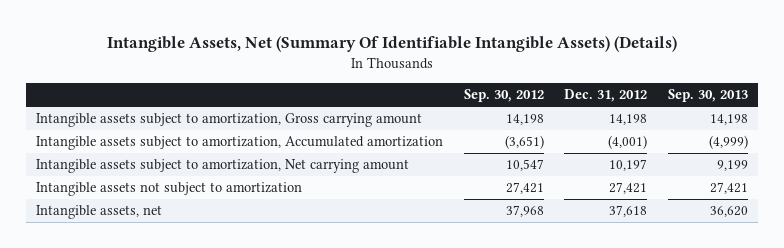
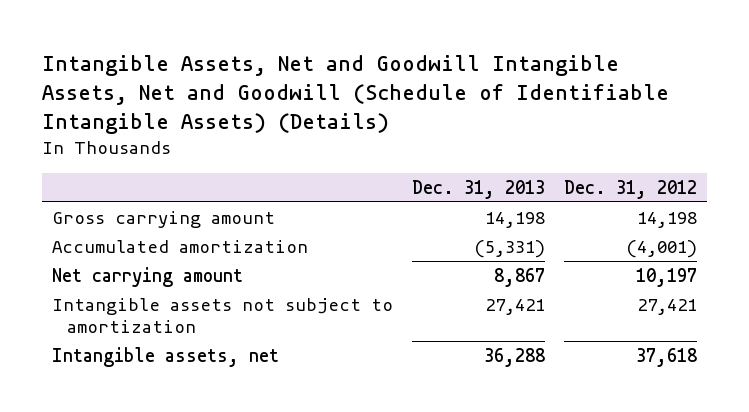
- Intangible Assets, Net (Summary Of Identifiable Intangible Assets) (Details)
+ Intangible Assets, Net and Goodwill Intangible Assets, Net and Goodwill (Schedule of Identifiable Intangible Assets) (Details)
- | Sep. 30, 2012 | Dec. 31, 2012 | Sep. 30, 2013
+ | Dec. 31, 2013 | Dec. 31, 2012
- Intangible assets subject to amortization, Gross carrying amount | 14,198 | 14,198 | 14,198
- Intangible assets subject to amortization, Accumulated amortization | (3,651) | (4,001) | (4,999)
- Intangible assets subject to amortization, Net carrying amount | 10,547 | 10,197 | 9,199
+ Gross carrying amount | 14,198 | 14,198
+ Accumulated amortization | (5,331) | (4,001)
+ Net carrying amount | 8,867 | 10,197

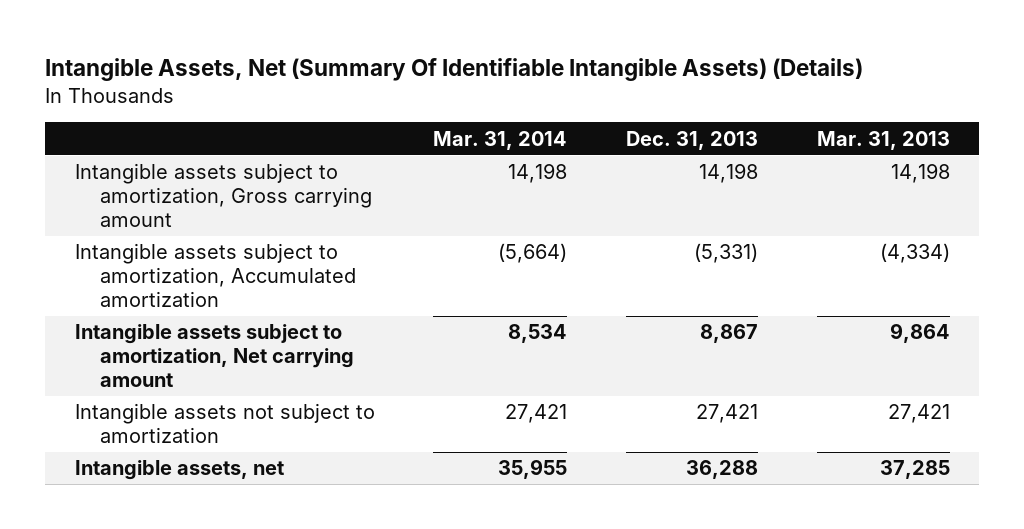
- Intangible Assets, Net and Goodwill Intangible Assets, Net and Goodwill (Schedule of Identifiable Intangible Assets) (Details)
+ Intangible Assets, Net (Summary Of Identifiable Intangible Assets) (Details)
- | Dec. 31, 2013 | Dec. 31, 2012
+ | Mar. 31, 2014 | Dec. 31, 2013 | Mar. 31, 2013
- Gross carrying amount | 14,198 | 14,198
- Accumulated amortization | (5,331) | (4,001)
- Net carrying amount | 8,867 | 10,197
+ Intangible assets subject to amortization, Gross carrying amount | 14,198 | 14,198 | 14,198
+ Intangible assets subject to amortization, Accumulated amortization | (5,664) | (5,331) | (4,334)
+ Intangible assets subject to amortization, Net carrying amount | 8,534 | 8,867 | 9,864

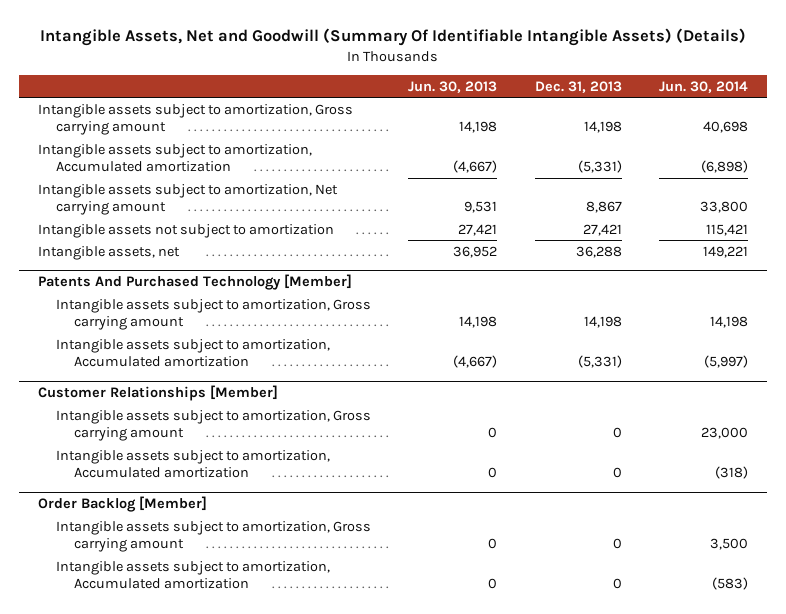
- Intangible Assets, Net (Summary Of Identifiable Intangible Assets) (Details)
+ Intangible Assets, Net and Goodwill (Summary Of Identifiable Intangible Assets) (Details)
- | Mar. 31, 2014 | Dec. 31, 2013 | Mar. 31, 2013
+ | Jun. 30, 2013 | Dec. 31, 2013 | Jun. 30, 2014
+ Patents And Purchased Technology [Member]
+ Intangible assets subject to amortization, Gross carrying amount | 14,198 | 14,198 | 14,198
+ Intangible assets subject to amortization, Accumulated amortization | (4,667) | (5,331) | (5,997)
+ Customer Relationships [Member]
+ Intangible assets subject to amortization, Gross carrying amount | 0 | 0 | 23,000
+ Intangible assets subject to amortization, Accumulated amortization | 0 | 0 | (318)
+ Order Backlog [Member]
+ Intangible assets subject to amortization, Gross carrying amount | 0 | 0 | 3,500
+ Intangible assets subject to amortization, Accumulated amortization | 0 | 0 | (583)

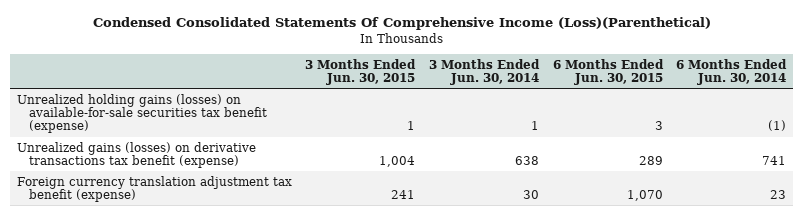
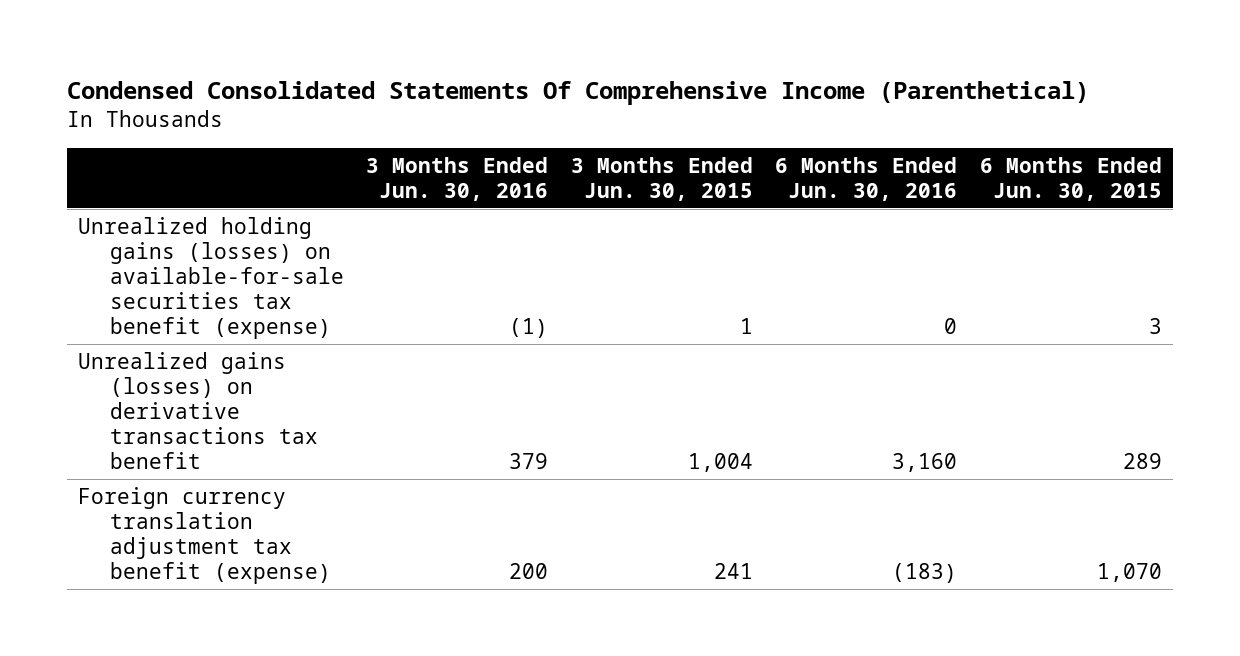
- Condensed Consolidated Statements Of Comprehensive Income (Loss)(Parenthetical)
+ Condensed Consolidated Statements Of Comprehensive Income (Parenthetical)
- | 3 Months Ended Jun. 30, 2015 | 3 Months Ended Jun. 30, 2014 | 6 Months Ended Jun. 30, 2015 | 6 Months Ended Jun. 30, 2014
+ | 3 Months Ended Jun. 30, 2016 | 3 Months Ended Jun. 30, 2015 | 6 Months Ended Jun. 30, 2016 | 6 Months Ended Jun. 30, 2015
- Unrealized gains (losses) on derivative transactions tax benefit (expense) | 1,004 | 638 | 289 | 741
+ Unrealized gains (losses) on derivative transactions tax benefit | 379 | 1,004 | 3,160 | 289

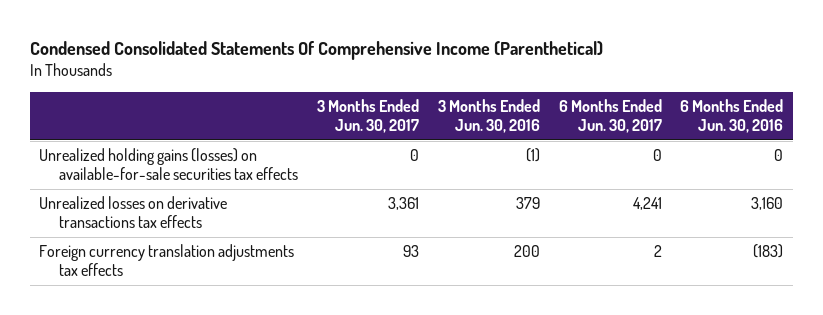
- | 3 Months Ended Jun. 30, 2016 | 3 Months Ended Jun. 30, 2015 | 6 Months Ended Jun. 30, 2016 | 6 Months Ended Jun. 30, 2015
+ | 3 Months Ended Jun. 30, 2017 | 3 Months Ended Jun. 30, 2016 | 6 Months Ended Jun. 30, 2017 | 6 Months Ended Jun. 30, 2016
- Unrealized holding gains (losses) on available-for-sale securities tax benefit (expense) | (1) | 1 | 0 | 3
- Unrealized gains (losses) on derivative transactions tax benefit | 379 | 1,004 | 3,160 | 289
- Foreign currency translation adjustment tax benefit (expense) | 200 | 241 | (183) | 1,070
+ Unrealized holding gains (losses) on available-for-sale securities tax effects | 0 | (1) | 0 | 0
+ Unrealized losses on derivative transactions tax effects | 3,361 | 379 | 4,241 | 3,160
+ Foreign currency translation adjustments tax effects | 93 | 200 | 2 | (183)

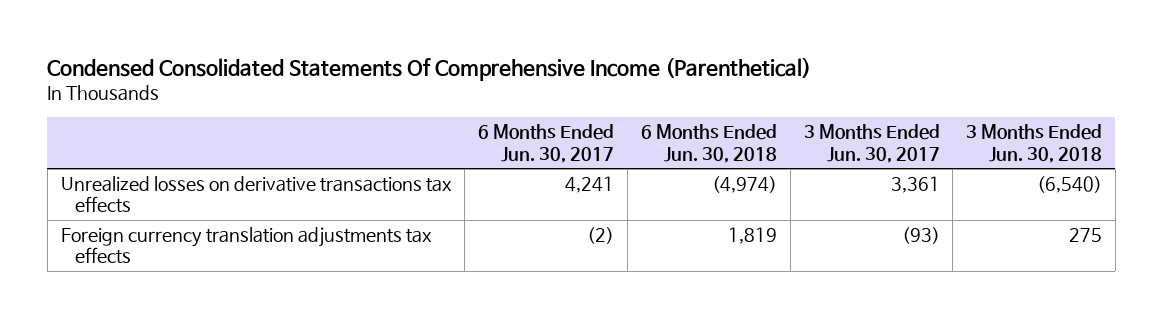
- | 3 Months Ended Jun. 30, 2017 | 3 Months Ended Jun. 30, 2016 | 6 Months Ended Jun. 30, 2017 | 6 Months Ended Jun. 30, 2016
+ | 6 Months Ended Jun. 30, 2017 | 6 Months Ended Jun. 30, 2018 | 3 Months Ended Jun. 30, 2017 | 3 Months Ended Jun. 30, 2018
- Unrealized holding gains (losses) on available-for-sale securities tax effects | 0 | (1) | 0 | 0
- Foreign currency translation adjustments tax effects | 93 | 200 | 2 | (183)
+ Foreign currency translation adjustments tax effects | (2) | 1,819 | (93) | 275

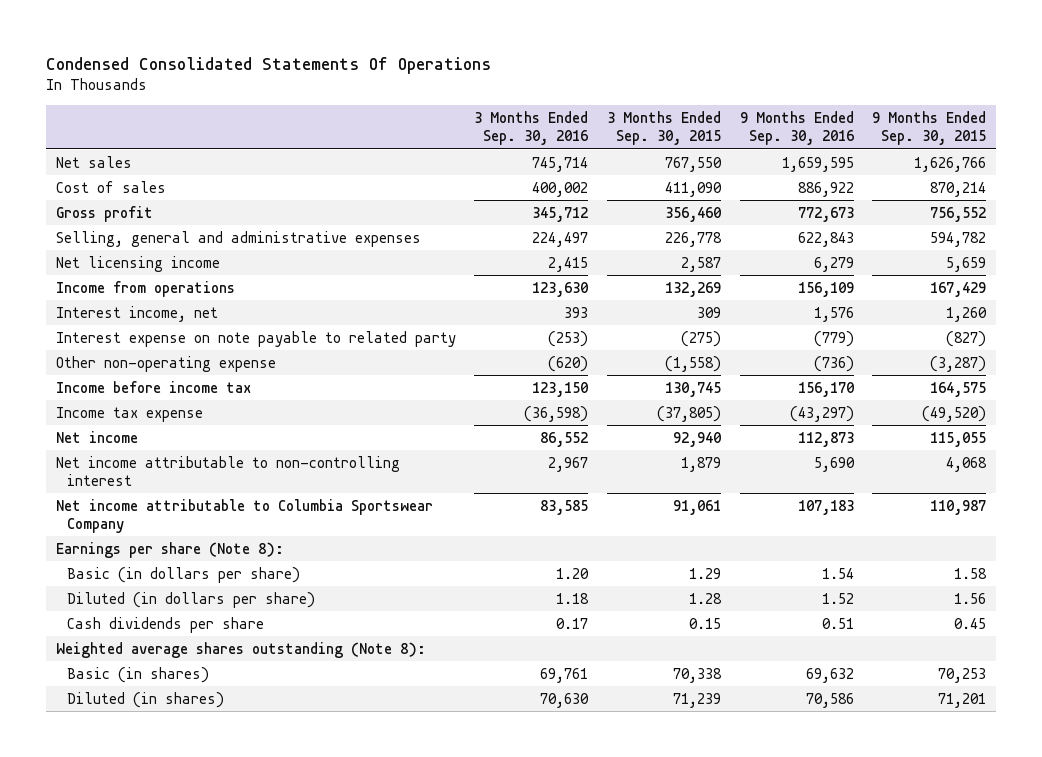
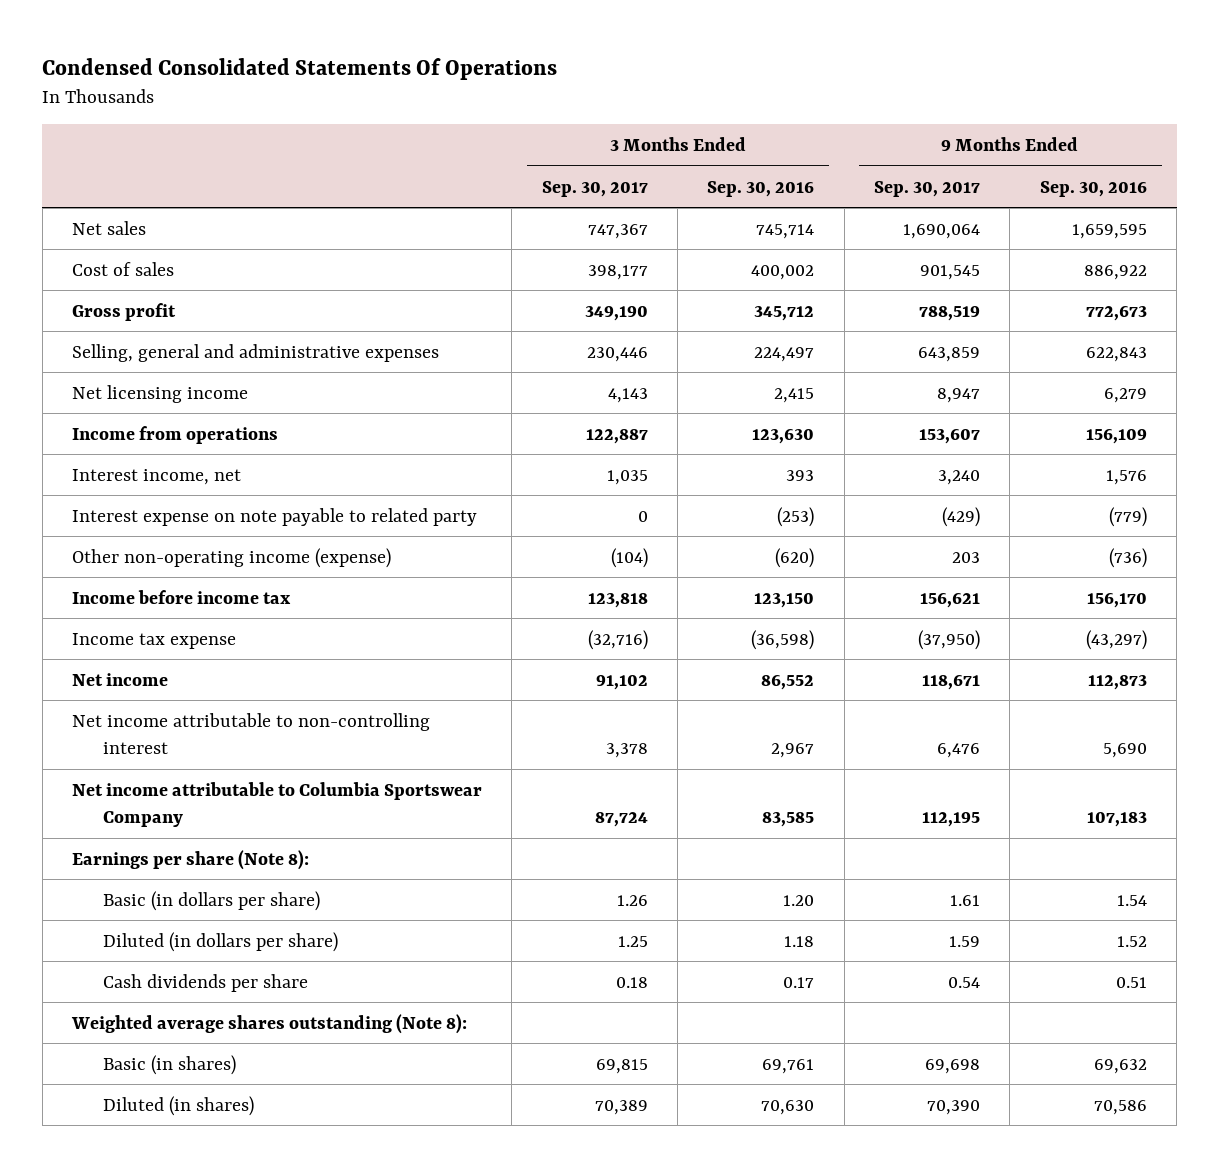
- | 3 Months Ended Sep. 30, 2016 | 3 Months Ended Sep. 30, 2015 | 9 Months Ended Sep. 30, 2016 | 9 Months Ended Sep. 30, 2015
+ | 3 Months Ended Sep. 30, 2017 | 3 Months Ended Sep. 30, 2016 | 9 Months Ended Sep. 30, 2017 | 9 Months Ended Sep. 30, 2016
- Other non-operating expense | (620) | (1,558) | (736) | (3,287)
+ Other non-operating income (expense) | (104) | (620) | 203 | (736)

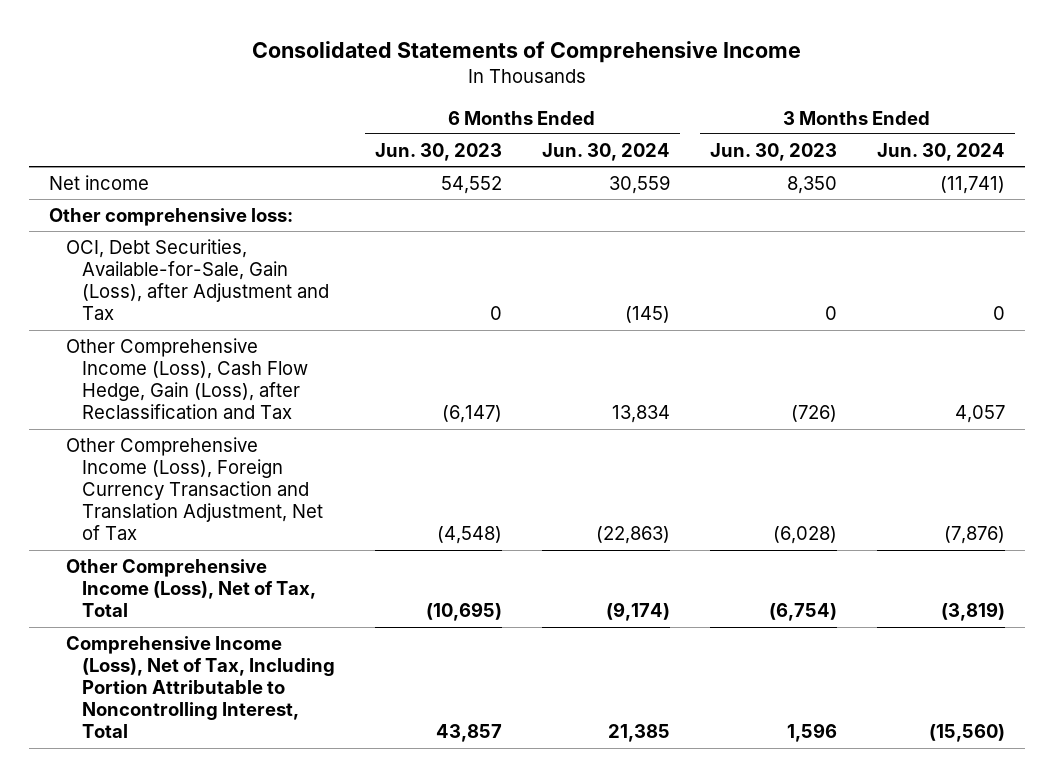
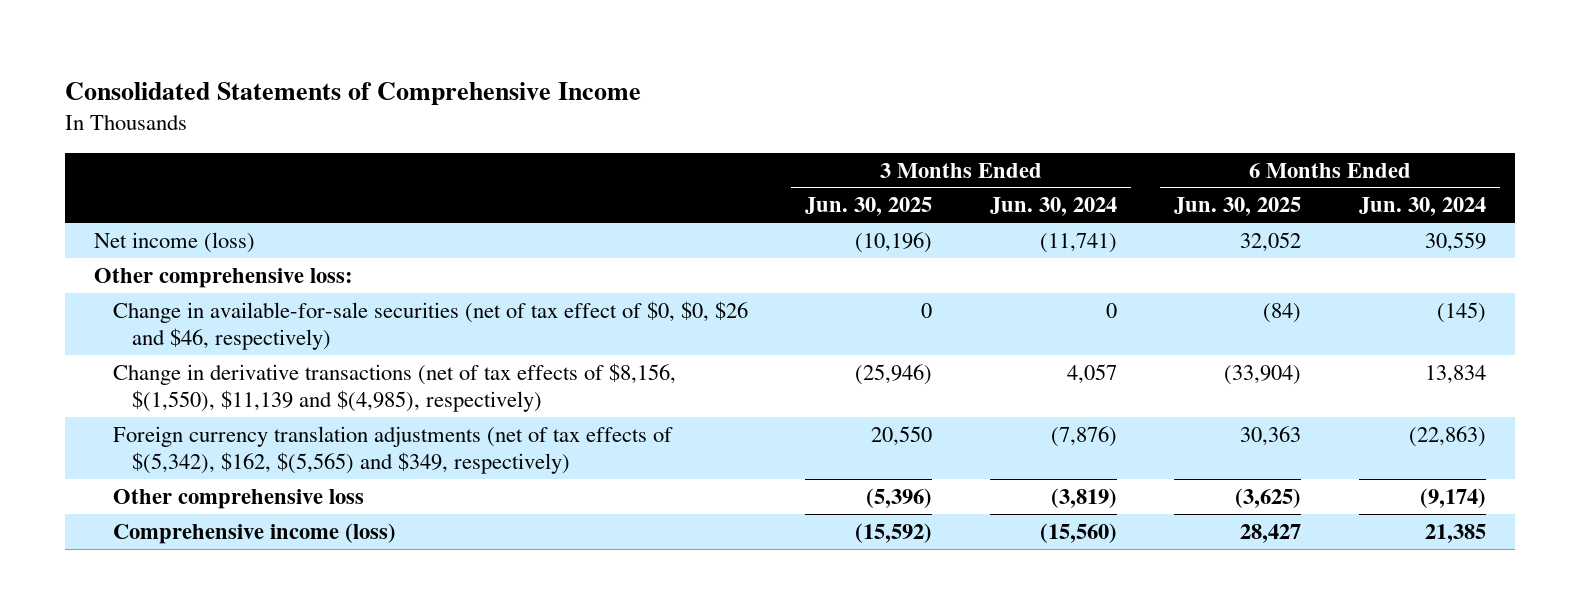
- | 6 Months Ended Jun. 30, 2023 | 6 Months Ended Jun. 30, 2024 | 3 Months Ended Jun. 30, 2023 | 3 Months Ended Jun. 30, 2024
+ | 3 Months Ended Jun. 30, 2025 | 3 Months Ended Jun. 30, 2024 | 6 Months Ended Jun. 30, 2025 | 6 Months Ended Jun. 30, 2024
- Net income | 54,552 | 30,559 | 8,350 | (11,741)
+ Net income (loss) | (10,196) | (11,741) | 32,052 | 30,559
- OCI, Debt Securities, Available-for-Sale, Gain (Loss), after Adjustment and Tax | 0 | (145) | 0 | 0
- Other Comprehensive Income (Loss), Cash Flow Hedge, Gain (Loss), after Reclassification and Tax | (6,147) | 13,834 | (726) | 4,057
- Other Comprehensive Income (Loss), Foreign Currency Transaction and Translation Adjustment, Net of Tax | (4,548) | (22,863) | (6,028) | (7,876)
- Other Comprehensive Income (Loss), Net of Tax, Total | (10,695) | (9,174) | (6,754) | (3,819)
- Comprehensive Income (Loss), Net of Tax, Including Portion Attributable to Noncontrolling Interest, Total | 43,857 | 21,385 | 1,596 | (15,560)
+ Change in available-for-sale securities (net of tax effect of $0, $0, $26 and $46, respectively) | 0 | 0 | (84) | (145)
+ Change in derivative transactions (net of tax effects of $8,156, $(1,550), $11,139 and $(4,985), respectively) | (25,946) | 4,057 | (33,904) | 13,834
+ Foreign currency translation adjustments (net of tax effects of $(5,342), $162, $(5,565) and $349, respectively) | 20,550 | (7,876) | 30,363 | (22,863)
+ Other comprehensive loss | (5,396) | (3,819) | (3,625) | (9,174)
+ Comprehensive income (loss) | (15,592) | (15,560) | 28,427 | 21,385

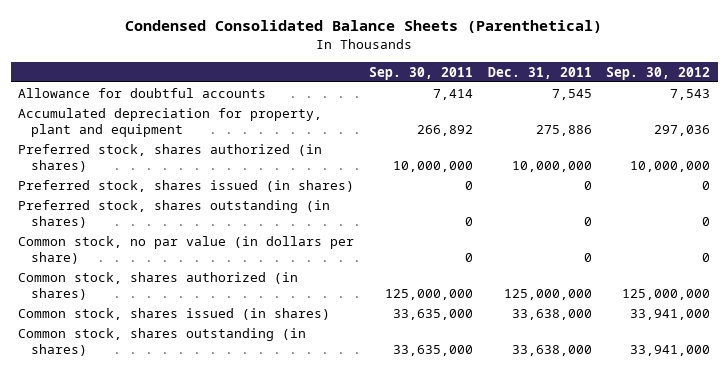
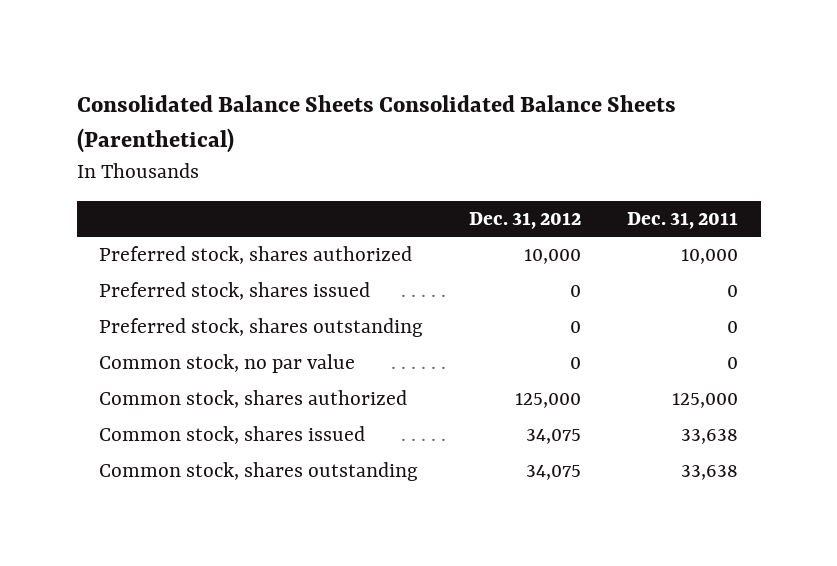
- Condensed Consolidated Balance Sheets (Parenthetical)
+ Consolidated Balance Sheets Consolidated Balance Sheets (Parenthetical)
- | Sep. 30, 2011 | Dec. 31, 2011 | Sep. 30, 2012
+ | Dec. 31, 2012 | Dec. 31, 2011
- Allowance for doubtful accounts | 7,414 | 7,545 | 7,543
- Accumulated depreciation for property, plant and equipment | 266,892 | 275,886 | 297,036
- Preferred stock, shares authorized (in shares) | 10,000,000 | 10,000,000 | 10,000,000
- Preferred stock, shares issued (in shares) | 0 | 0 | 0
- Preferred stock, shares outstanding (in shares) | 0 | 0 | 0
- Common stock, no par value (in dollars per share) | 0 | 0 | 0
- Common stock, shares authorized (in shares) | 125,000,000 | 125,000,000 | 125,000,000
- Common stock, shares issued (in shares) | 33,635,000 | 33,638,000 | 33,941,000
- Common stock, shares outstanding (in shares) | 33,635,000 | 33,638,000 | 33,941,000
+ Preferred stock, shares authorized | 10,000 | 10,000
+ Preferred stock, shares issued | 0 | 0
+ Preferred stock, shares outstanding | 0 | 0
+ Common stock, no par value | 0 | 0
+ Common stock, shares authorized | 125,000 | 125,000
+ Common stock, shares issued | 34,075 | 33,638
+ Common stock, shares outstanding | 34,075 | 33,638

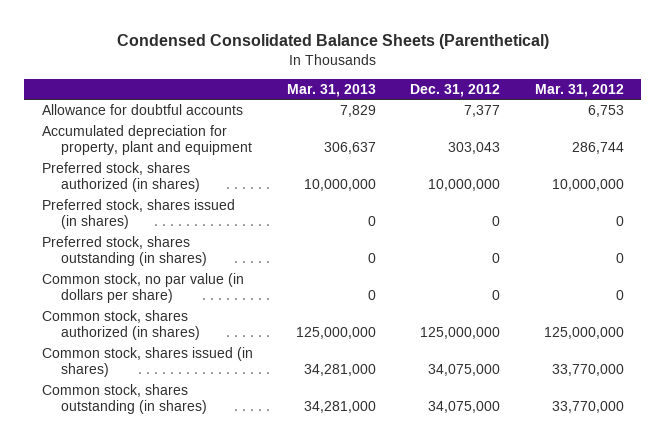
- Consolidated Balance Sheets Consolidated Balance Sheets (Parenthetical)
+ Condensed Consolidated Balance Sheets (Parenthetical)
- | Dec. 31, 2012 | Dec. 31, 2011
+ | Mar. 31, 2013 | Dec. 31, 2012 | Mar. 31, 2012
- Preferred stock, shares authorized | 10,000 | 10,000
- Preferred stock, shares issued | 0 | 0
- Preferred stock, shares outstanding | 0 | 0
- Common stock, no par value | 0 | 0
- Common stock, shares authorized | 125,000 | 125,000
- Common stock, shares issued | 34,075 | 33,638
- Common stock, shares outstanding | 34,075 | 33,638
+ Allowance for doubtful accounts | 7,829 | 7,377 | 6,753
+ Accumulated depreciation for property, plant and equipment | 306,637 | 303,043 | 286,744
+ Preferred stock, shares authorized (in shares) | 10,000,000 | 10,000,000 | 10,000,000
+ Preferred stock, shares issued (in shares) | 0 | 0 | 0
+ Preferred stock, shares outstanding (in shares) | 0 | 0 | 0
+ Common stock, no par value (in dollars per share) | 0 | 0 | 0
+ Common stock, shares authorized (in shares) | 125,000,000 | 125,000,000 | 125,000,000
+ Common stock, shares issued (in shares) | 34,281,000 | 34,075,000 | 33,770,000
+ Common stock, shares outstanding (in shares) | 34,281,000 | 34,075,000 | 33,770,000

